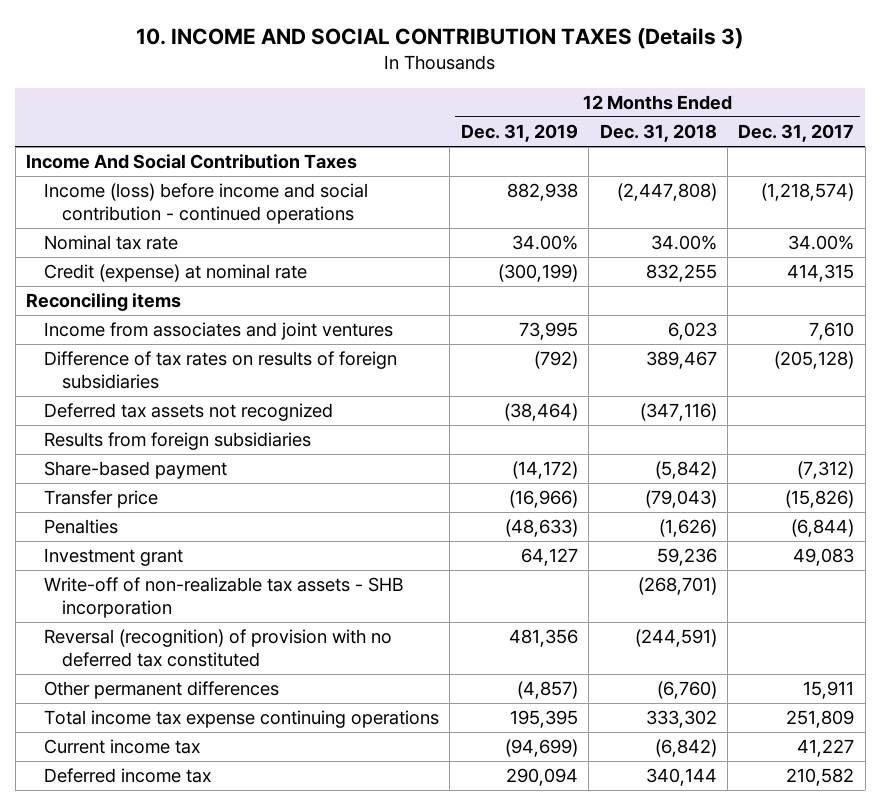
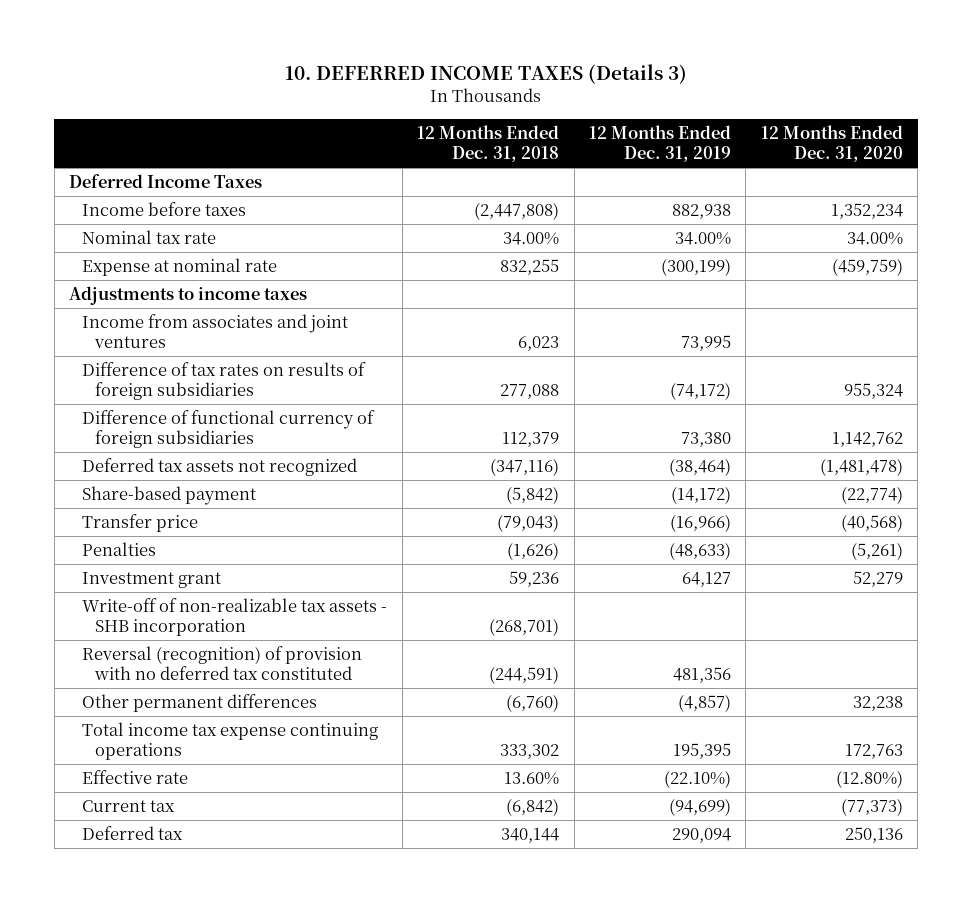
- 10. INCOME AND SOCIAL CONTRIBUTION TAXES (Details 3)
+ 10. DEFERRED INCOME TAXES (Details 3)
- | 12 Months Ended Dec. 31, 2019 | 12 Months Ended Dec. 31, 2018 | 12 Months Ended Dec. 31, 2017
+ | 12 Months Ended Dec. 31, 2018 | 12 Months Ended Dec. 31, 2019 | 12 Months Ended Dec. 31, 2020
- Income And Social Contribution Taxes
- Income (loss) before income and social contribution - continued operations | 882,938 | (2,447,808) | (1,218,574)
+ Deferred Income Taxes
+ Income before taxes | (2,447,808) | 882,938 | 1,352,234
- Credit (expense) at nominal rate | (300,199) | 832,255 | 414,315
- Reconciling items
+ Expense at nominal rate | 832,255 | (300,199) | (459,759)
+ Adjustments to income taxes
- Difference of tax rates on results of foreign subsidiaries | (792) | 389,467 | (205,128)
+ Difference of tax rates on results of foreign subsidiaries | 277,088 | (74,172) | 955,324
+ Difference of functional currency of foreign subsidiaries | 112,379 | 73,380 | 1,142,762
- Results from foreign subsidiaries
- Current income tax | (94,699) | (6,842) | 41,227
- Deferred income tax | 290,094 | 340,144 | 210,582
+ Effective rate | 13.60% | (22.10%) | (12.80%)
+ Current tax | (6,842) | (94,699) | (77,373)
+ Deferred tax | 340,144 | 290,094 | 250,136

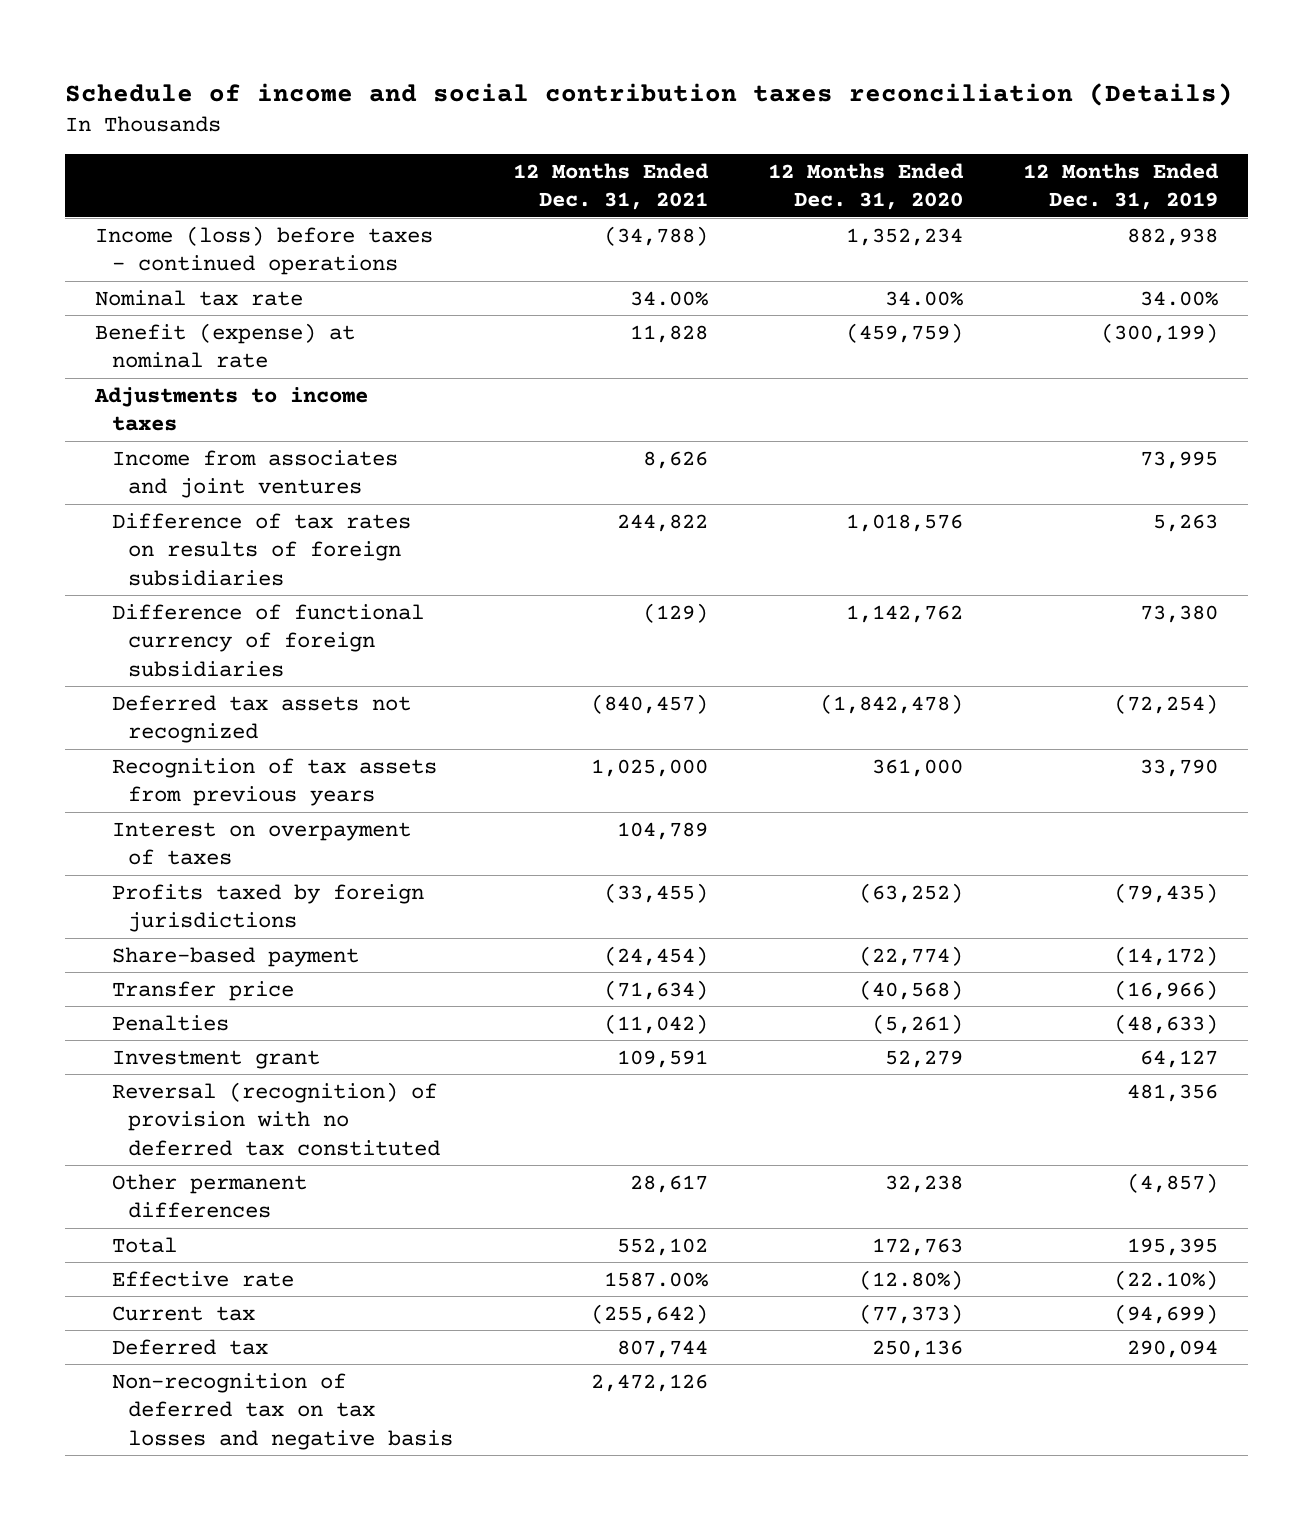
- 10. DEFERRED INCOME TAXES (Details 3)
+ Schedule of income and social contribution taxes reconciliation (Details)
- | 12 Months Ended Dec. 31, 2018 | 12 Months Ended Dec. 31, 2019 | 12 Months Ended Dec. 31, 2020
+ | 12 Months Ended Dec. 31, 2021 | 12 Months Ended Dec. 31, 2020 | 12 Months Ended Dec. 31, 2019
- Deferred Income Taxes
- Income before taxes | (2,447,808) | 882,938 | 1,352,234
+ Income (loss) before taxes - continued operations | (34,788) | 1,352,234 | 882,938
- Expense at nominal rate | 832,255 | (300,199) | (459,759)
+ Benefit (expense) at nominal rate | 11,828 | (459,759) | (300,199)
- Difference of tax rates on results of foreign subsidiaries | 277,088 | (74,172) | 955,324
+ Difference of tax rates on results of foreign subsidiaries | 244,822 | 1,018,576 | 5,263
- Deferred tax assets not recognized | (347,116) | (38,464) | (1,481,478)
+ Deferred tax assets not recognized | (840,457) | (1,842,478) | (72,254)
+ Recognition of tax assets from previous years | 1,025,000 | 361,000 | 33,790
+ Interest on overpayment of taxes | 104,789 | |
+ Profits taxed by foreign jurisdictions | (33,455) | (63,252) | (79,435)
- Write-off of non-realizable tax assets - SHB incorporation | (268,701) | |
- Total income tax expense continuing operations | 333,302 | 195,395 | 172,763
+ Total | 552,102 | 172,763 | 195,395
+ Non-recognition of deferred tax on tax losses and negative basis | 2,472,126 | |

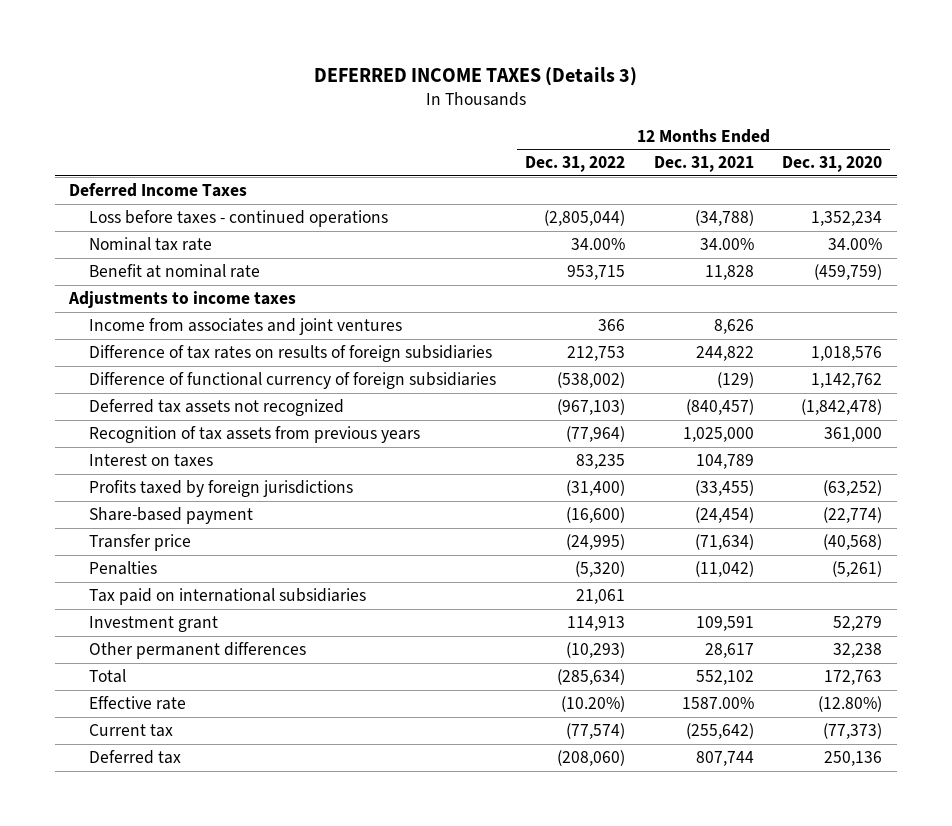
- Schedule of income and social contribution taxes reconciliation (Details)
+ DEFERRED INCOME TAXES (Details 3)
- | 12 Months Ended Dec. 31, 2021 | 12 Months Ended Dec. 31, 2020 | 12 Months Ended Dec. 31, 2019
+ | 12 Months Ended Dec. 31, 2022 | 12 Months Ended Dec. 31, 2021 | 12 Months Ended Dec. 31, 2020
- Income (loss) before taxes - continued operations | (34,788) | 1,352,234 | 882,938
+ Deferred Income Taxes
+ Loss before taxes - continued operations | (2,805,044) | (34,788) | 1,352,234
- Benefit (expense) at nominal rate | 11,828 | (459,759) | (300,199)
+ Benefit at nominal rate | 953,715 | 11,828 | (459,759)
- Interest on overpayment of taxes | 104,789 | |
+ Interest on taxes | 83,235 | 104,789 |
+ Tax paid on international subsidiaries | 21,061 | |
- Reversal (recognition) of provision with no deferred tax constituted | | | 481,356
- Non-recognition of deferred tax on tax losses and negative basis | 2,472,126 | |

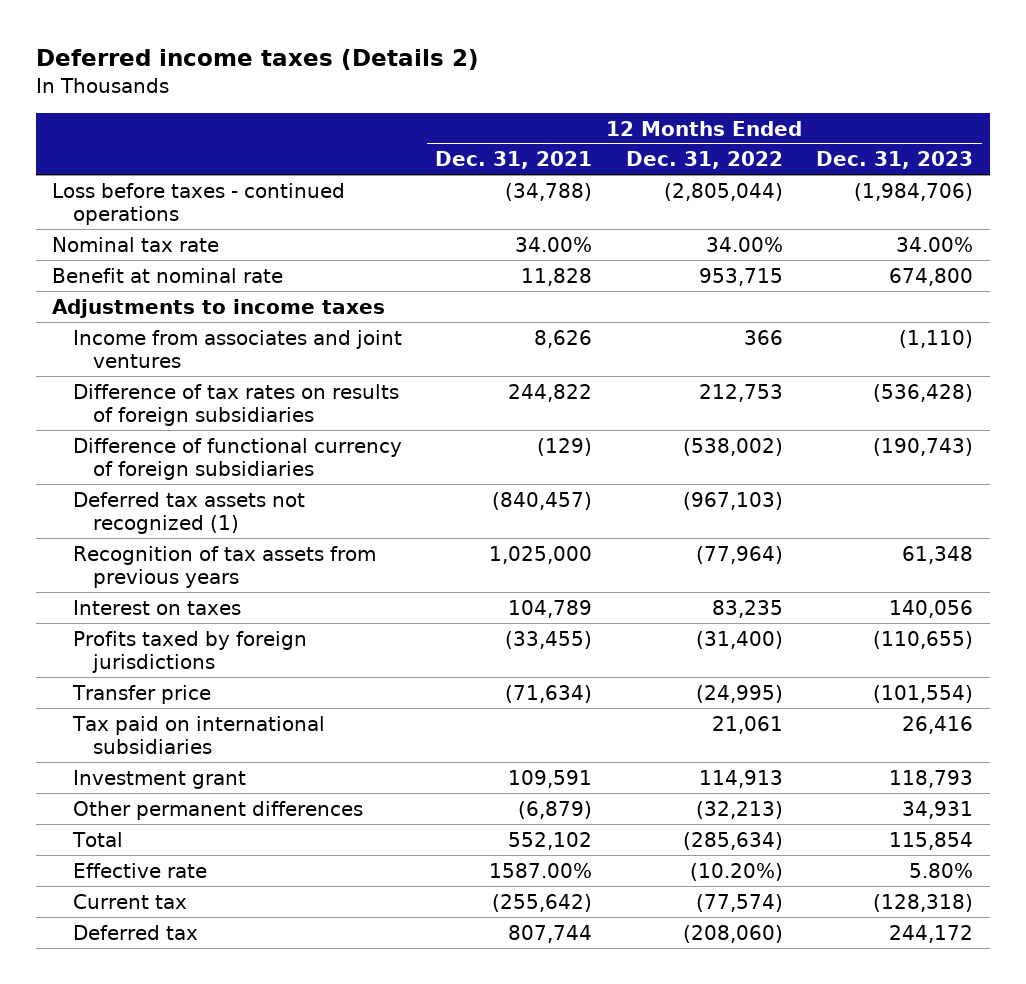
- DEFERRED INCOME TAXES (Details 3)
+ Deferred income taxes (Details 2)
- | 12 Months Ended Dec. 31, 2022 | 12 Months Ended Dec. 31, 2021 | 12 Months Ended Dec. 31, 2020
+ | 12 Months Ended Dec. 31, 2021 | 12 Months Ended Dec. 31, 2022 | 12 Months Ended Dec. 31, 2023
- Deferred Income Taxes
- Deferred tax assets not recognized | (967,103) | (840,457) | (1,842,478)
+ Deferred tax assets not recognized (1) | (840,457) | (967,103) |
- Share-based payment | (16,600) | (24,454) | (22,774)
- Penalties | (5,320) | (11,042) | (5,261)
- Other permanent differences | (10,293) | 28,617 | 32,238
+ Other permanent differences | (6,879) | (32,213) | 34,931

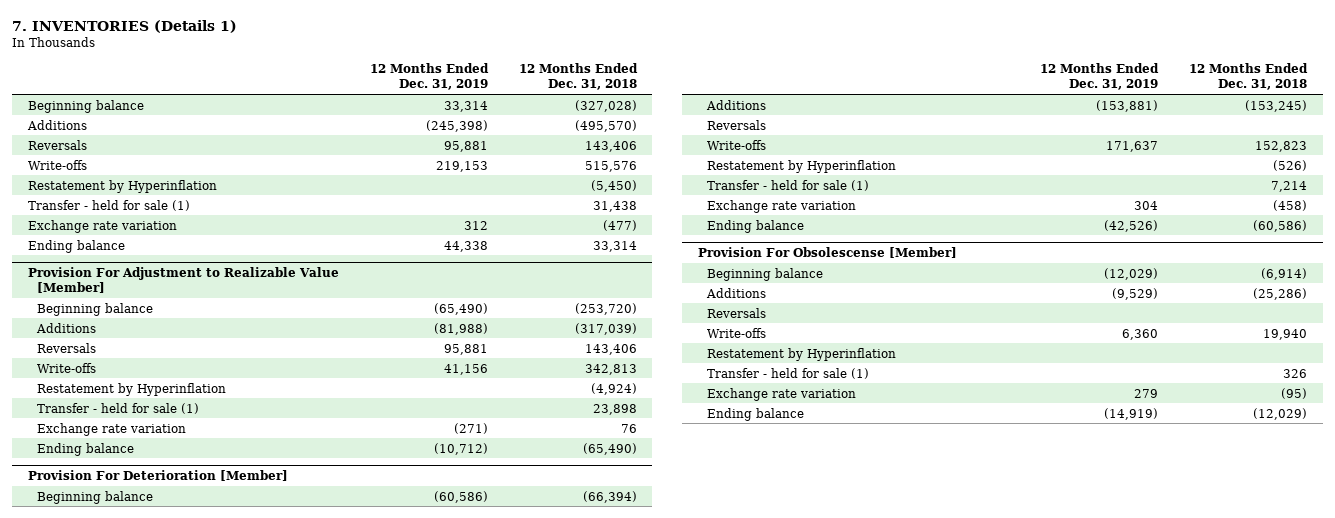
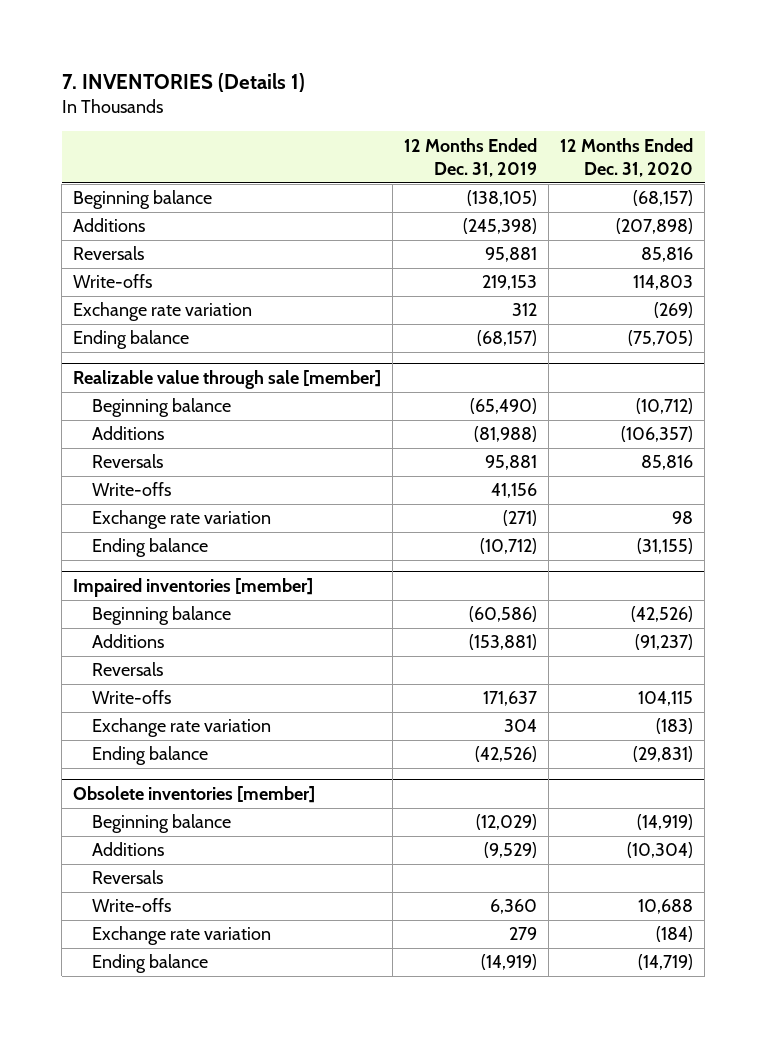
- | 12 Months Ended Dec. 31, 2019 | 12 Months Ended Dec. 31, 2018
+ | 12 Months Ended Dec. 31, 2019 | 12 Months Ended Dec. 31, 2020
- Beginning balance | 33,314 | (327,028)
+ Beginning balance | (138,105) | (68,157)
- Restatement by Hyperinflation | | (5,450)
- Transfer - held for sale (1) | | 31,438
- Ending balance | 44,338 | 33,314
- Provision For Adjustment to Realizable Value [Member]
+ Ending balance | (68,157) | (75,705)
+ Realizable value through sale [member]
- Restatement by Hyperinflation | | (4,924)
- Transfer - held for sale (1) | | 23,898
- Provision For Deterioration [Member]
+ Impaired inventories [member]
- Restatement by Hyperinflation | | (526)
- Transfer - held for sale (1) | | 7,214
- Provision For Obsolescense [Member]
+ Obsolete inventories [member]
- Restatement by Hyperinflation
- Transfer - held for sale (1) | | 326

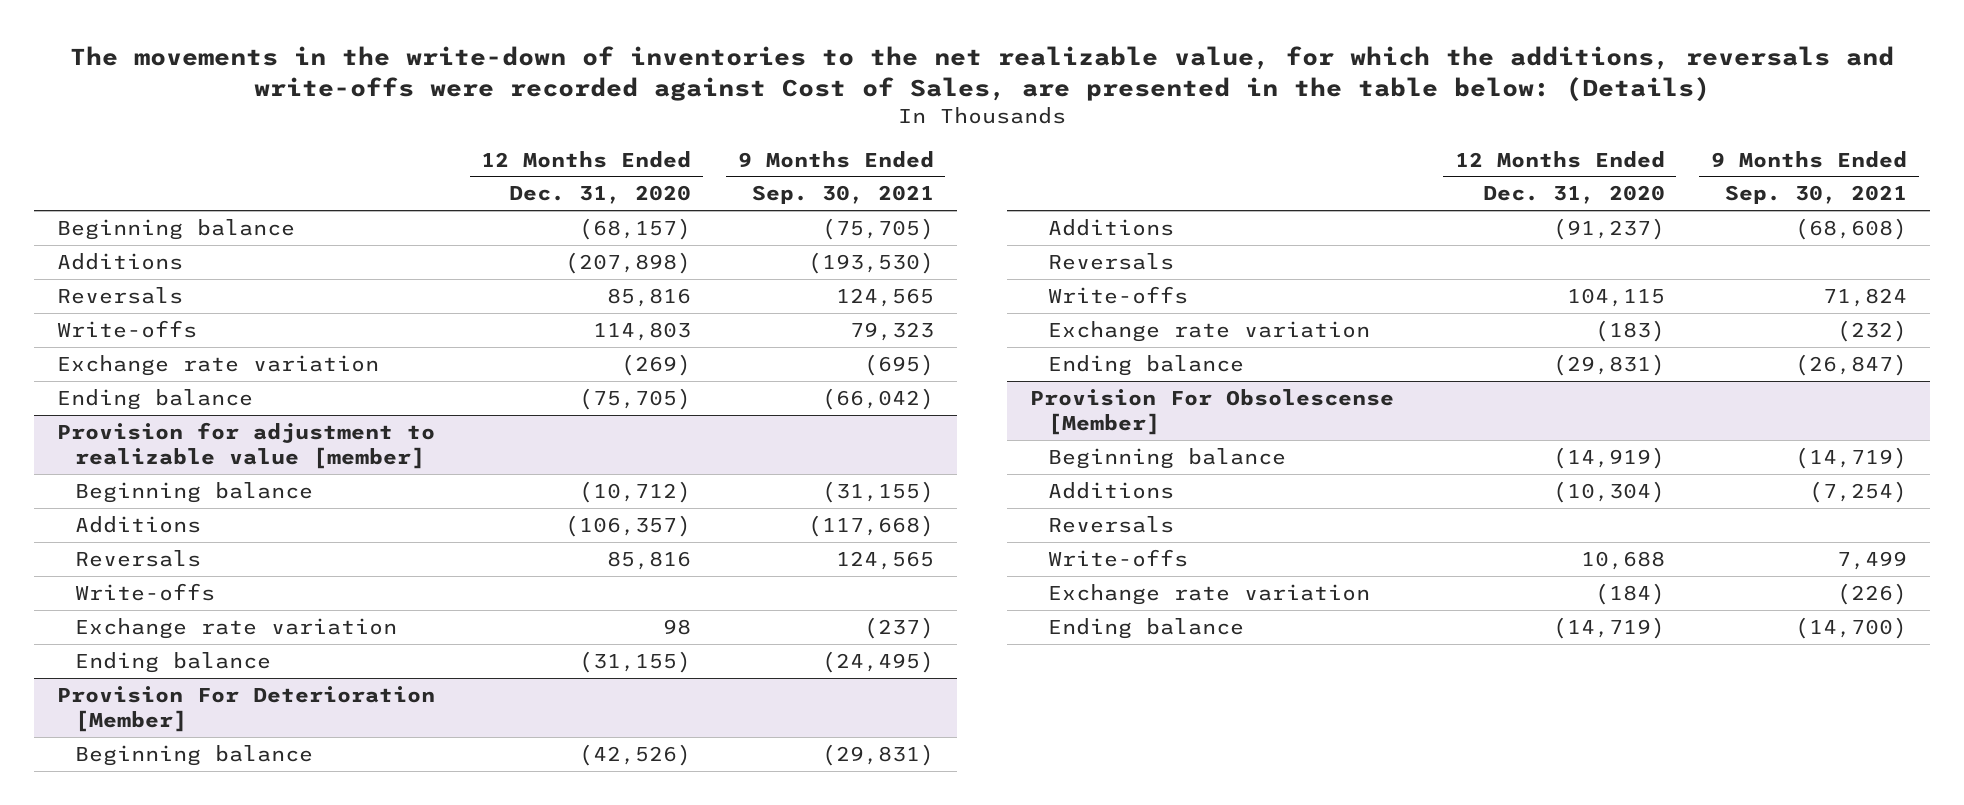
- 7. INVENTORIES (Details 1)
+ The movements in the write-down of inventories to the net realizable value, for which the additions, reversals and write-offs were recorded against Cost of Sales, are presented in the table below: (Details)
- | 12 Months Ended Dec. 31, 2019 | 12 Months Ended Dec. 31, 2020
+ | 12 Months Ended Dec. 31, 2020 | 9 Months Ended Sep. 30, 2021
- Realizable value through sale [member]
+ Provision for adjustment to realizable value [member]
- Impaired inventories [member]
+ Provision For Deterioration [Member]
- Obsolete inventories [member]
+ Provision For Obsolescense [Member]

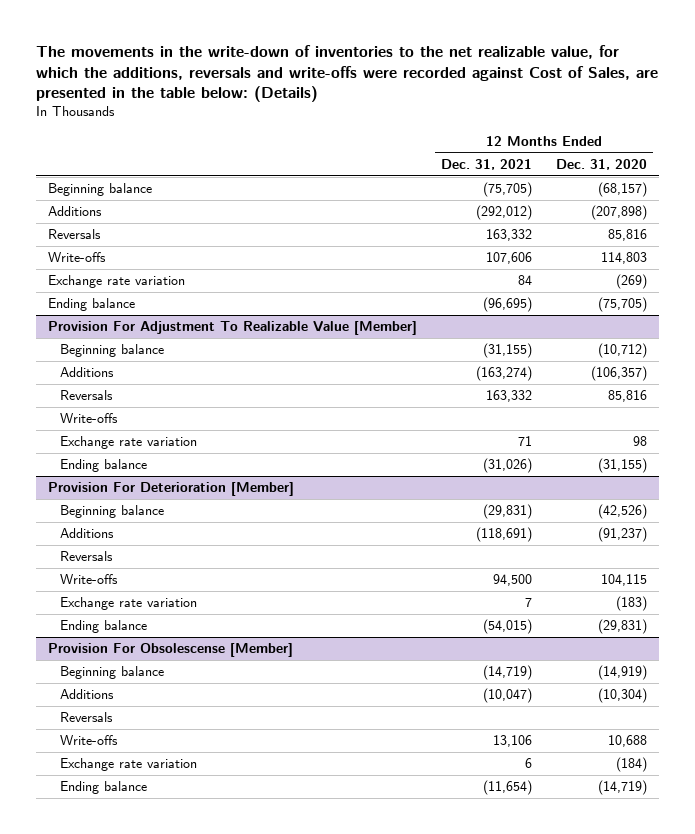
- | 12 Months Ended Dec. 31, 2020 | 9 Months Ended Sep. 30, 2021
+ | 12 Months Ended Dec. 31, 2021 | 12 Months Ended Dec. 31, 2020
- Provision for adjustment to realizable value [member]
+ Provision For Adjustment To Realizable Value [Member]

